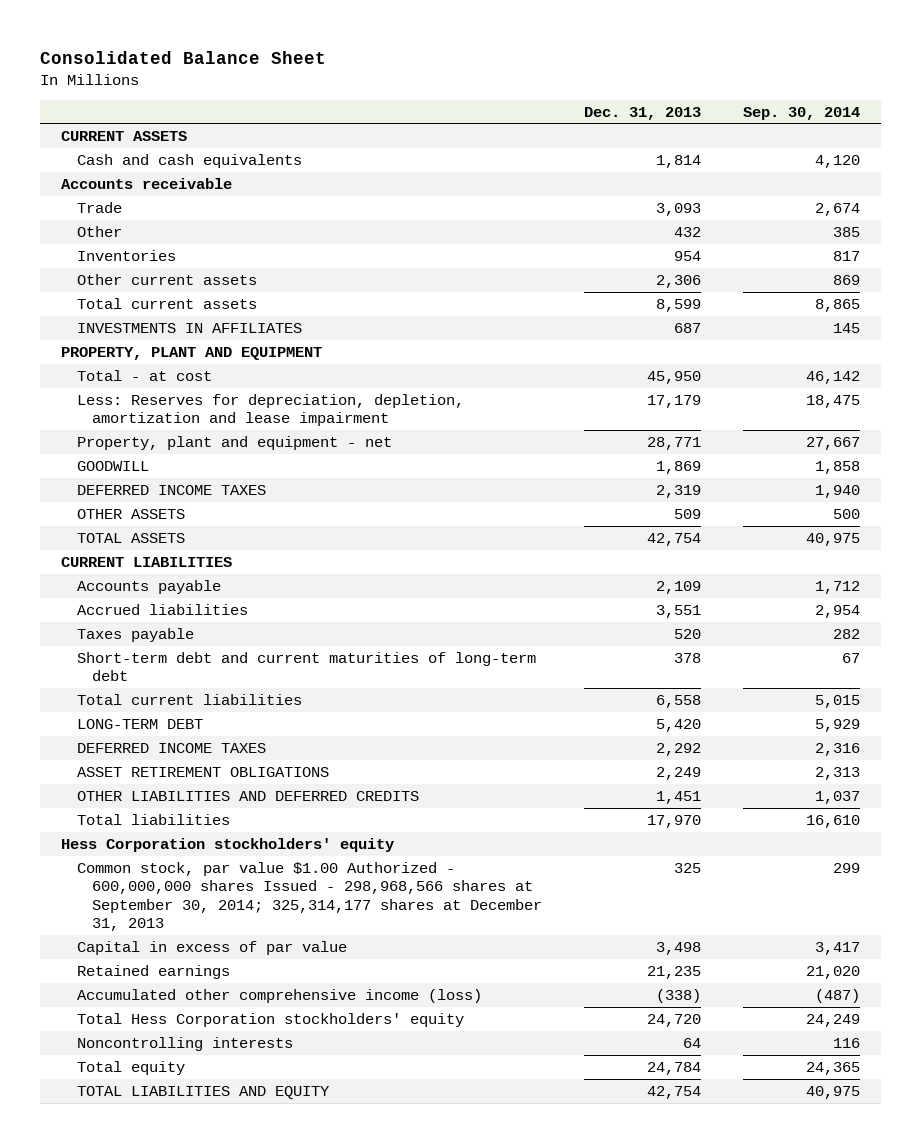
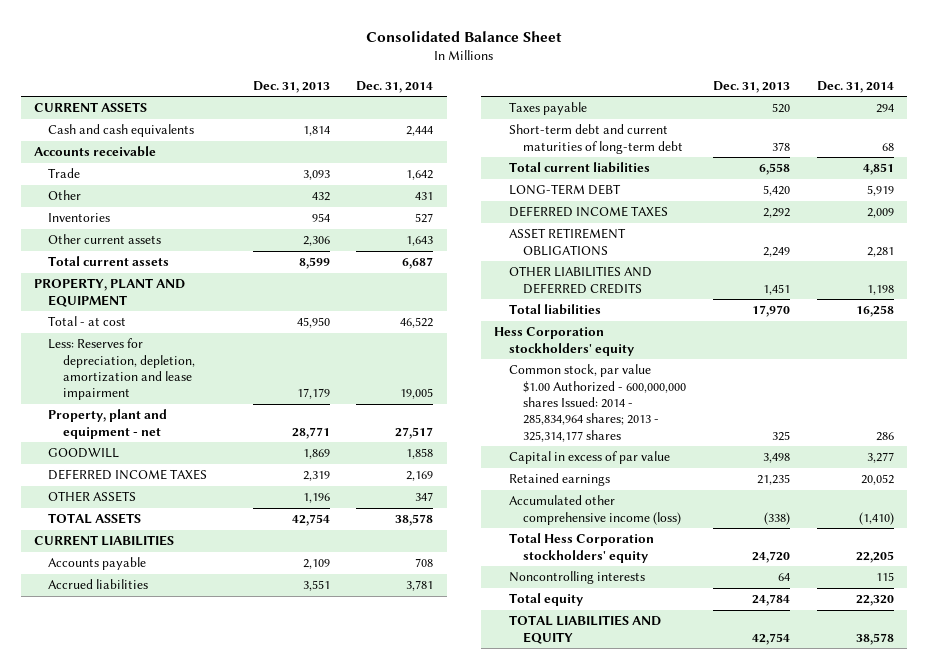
- | Dec. 31, 2013 | Sep. 30, 2014
+ | Dec. 31, 2013 | Dec. 31, 2014
- INVESTMENTS IN AFFILIATES | 687 | 145
- OTHER ASSETS | 509 | 500
+ OTHER ASSETS | 1,196 | 347
- Common stock, par value $1.00 Authorized - 600,000,000 shares Issued - 298,968,566 shares at September 30, 2014; 325,314,177 shares at December 31, 2013 | 325 | 299
+ Common stock, par value $1.00 Authorized - 600,000,000 shares Issued: 2014 - 285,834,964 shares; 2013 - 325,314,177 shares | 325 | 286

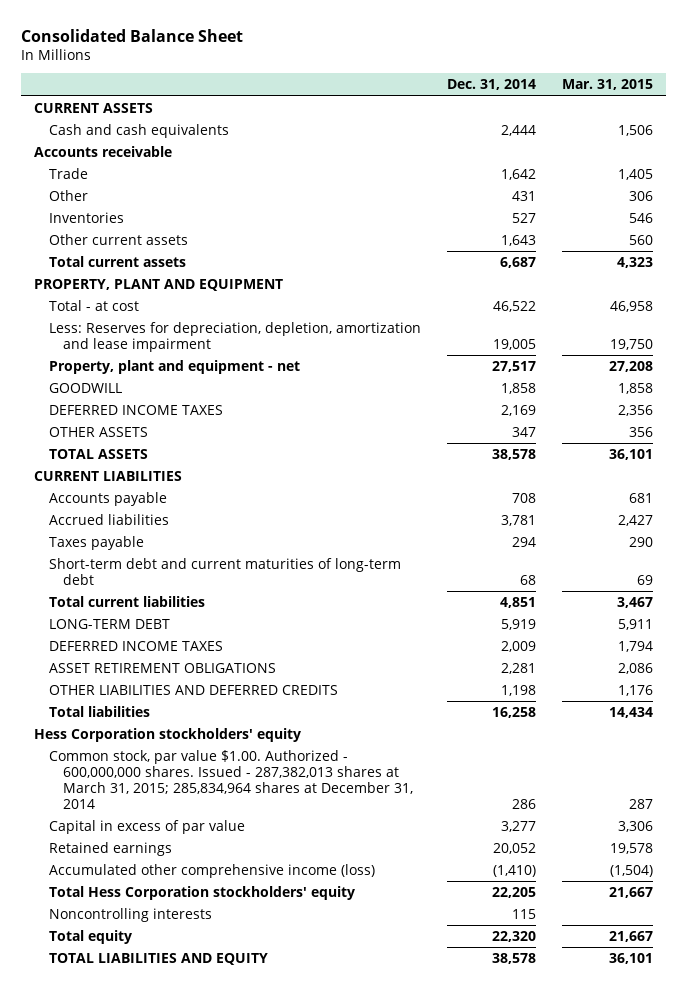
- | Dec. 31, 2013 | Dec. 31, 2014
+ | Dec. 31, 2014 | Mar. 31, 2015
- Common stock, par value $1.00 Authorized - 600,000,000 shares Issued: 2014 - 285,834,964 shares; 2013 - 325,314,177 shares | 325 | 286
+ Common stock, par value $1.00. Authorized - 600,000,000 shares. Issued - 287,382,013 shares at March 31, 2015; 285,834,964 shares at December 31, 2014 | 286 | 287

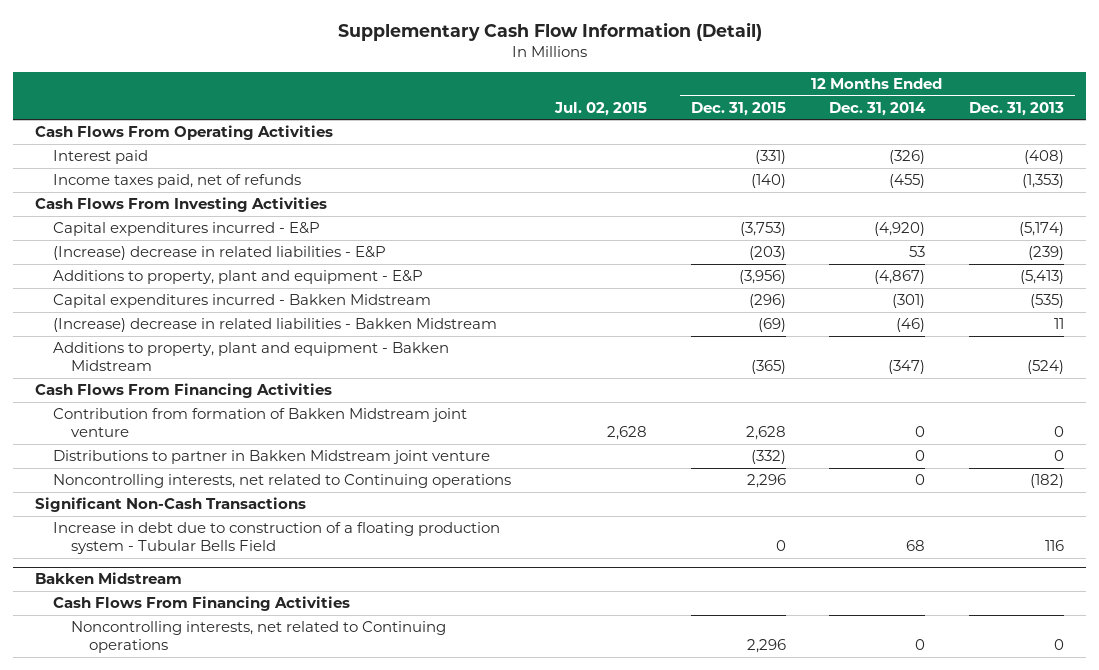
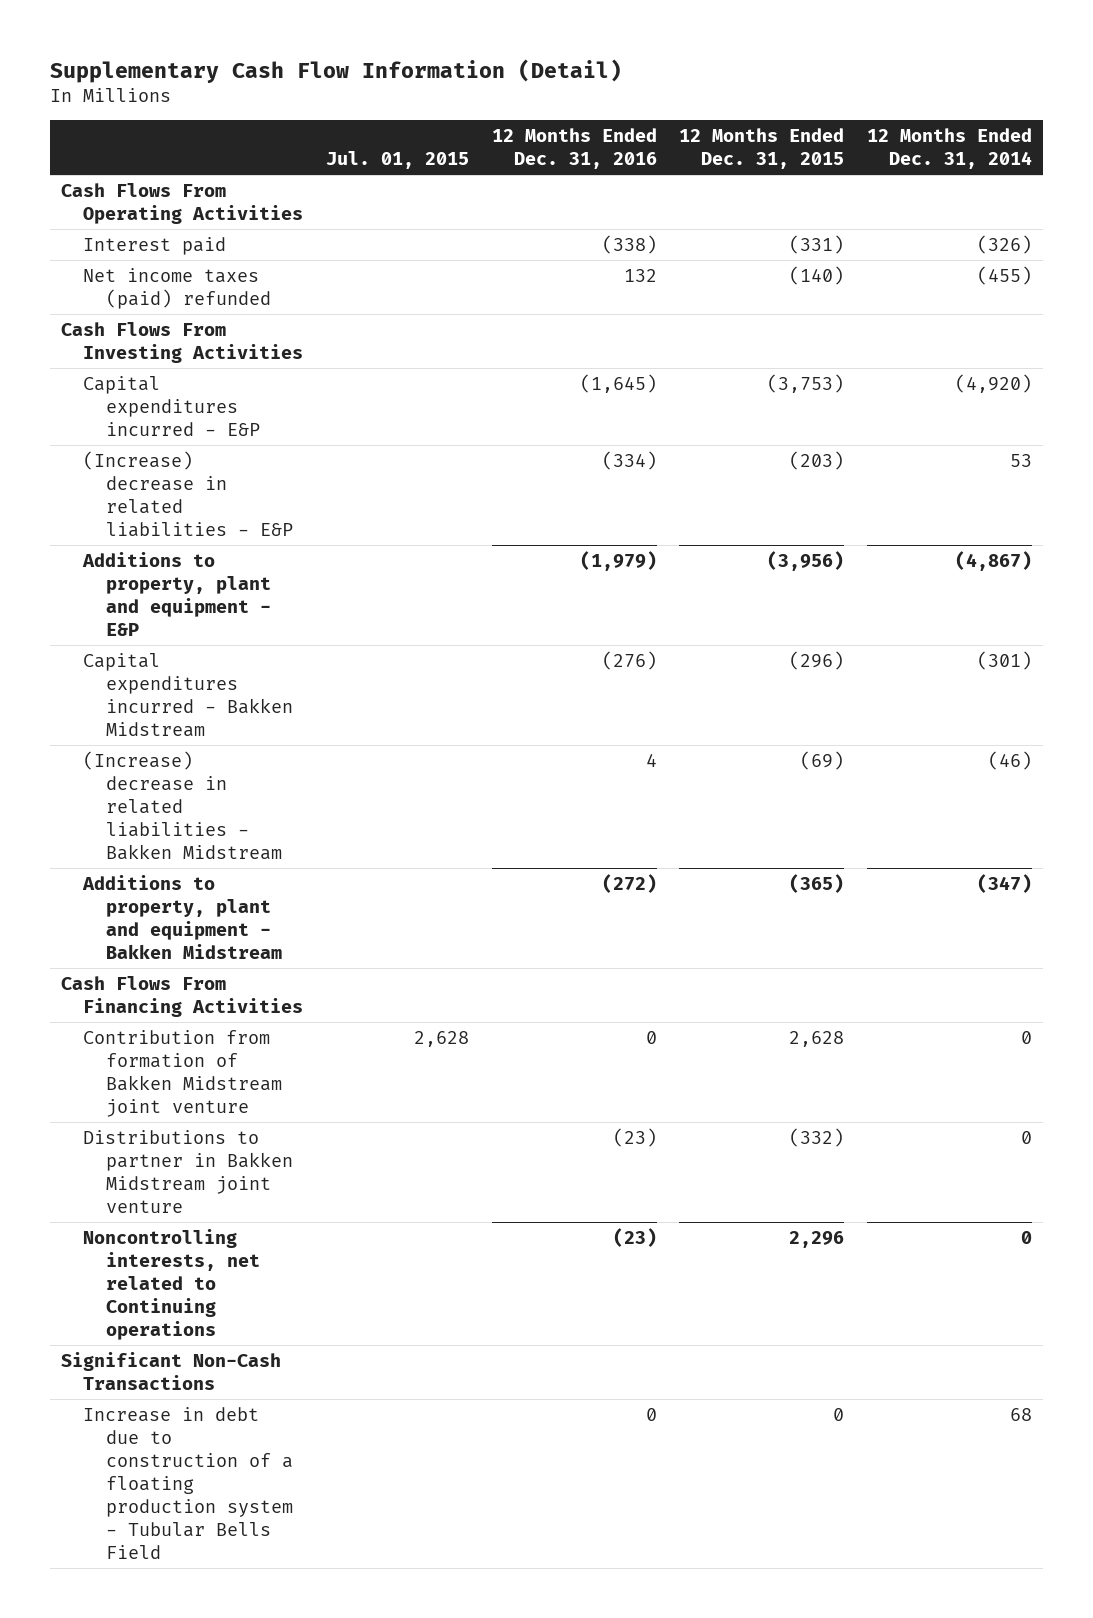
- | Jul. 02, 2015 | 12 Months Ended Dec. 31, 2015 | 12 Months Ended Dec. 31, 2014 | 12 Months Ended Dec. 31, 2013
+ | Jul. 01, 2015 | 12 Months Ended Dec. 31, 2016 | 12 Months Ended Dec. 31, 2015 | 12 Months Ended Dec. 31, 2014
- Income taxes paid, net of refunds | | (140) | (455) | (1,353)
+ Net income taxes (paid) refunded | | 132 | (140) | (455)
- Bakken Midstream
- Cash Flows From Financing Activities
- Noncontrolling interests, net related to Continuing operations | | 2,296 | 0 | 0

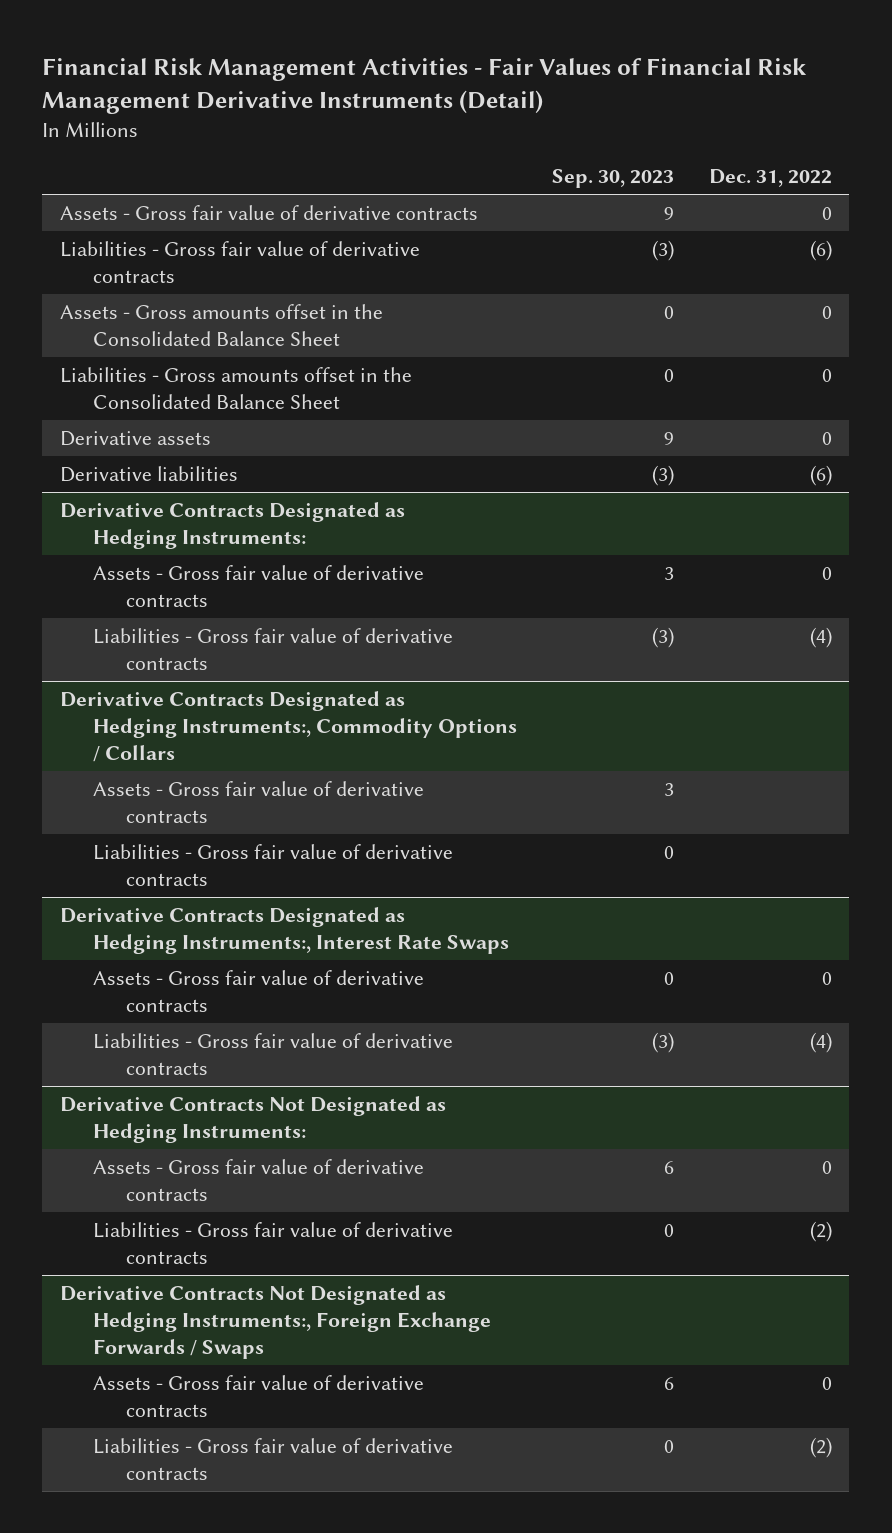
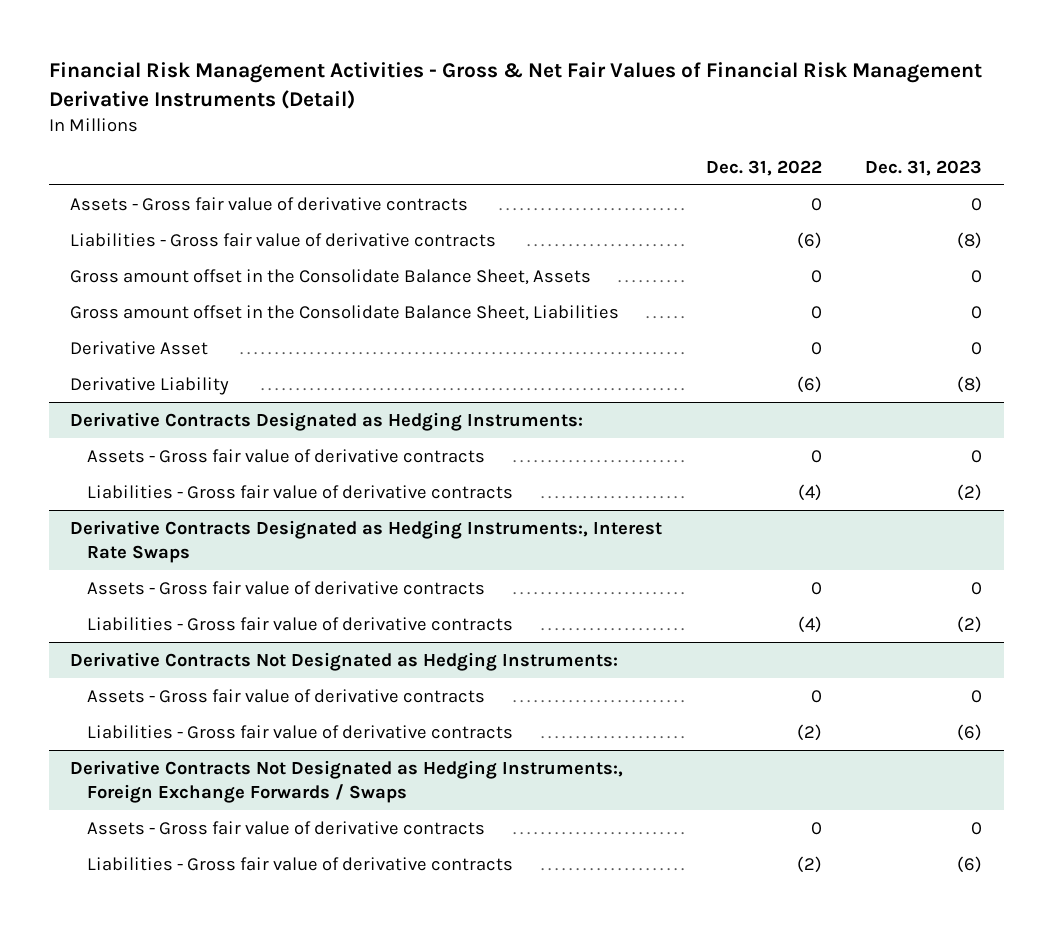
- Financial Risk Management Activities - Fair Values of Financial Risk Management Derivative Instruments (Detail)
+ Financial Risk Management Activities - Gross & Net Fair Values of Financial Risk Management Derivative Instruments (Detail)
- | Sep. 30, 2023 | Dec. 31, 2022
+ | Dec. 31, 2022 | Dec. 31, 2023
- Assets - Gross amounts offset in the Consolidated Balance Sheet | 0 | 0
- Liabilities - Gross amounts offset in the Consolidated Balance Sheet | 0 | 0
- Derivative assets | 9 | 0
- Derivative liabilities | (3) | (6)
+ Gross amount offset in the Consolidate Balance Sheet, Assets | 0 | 0
+ Gross amount offset in the Consolidate Balance Sheet, Liabilities | 0 | 0
+ Derivative Asset | 0 | 0
+ Derivative Liability | (6) | (8)
- Derivative Contracts Designated as Hedging Instruments:, Commodity Options / Collars
- Assets - Gross fair value of derivative contracts | 3 |
- Liabilities - Gross fair value of derivative contracts | 0 |

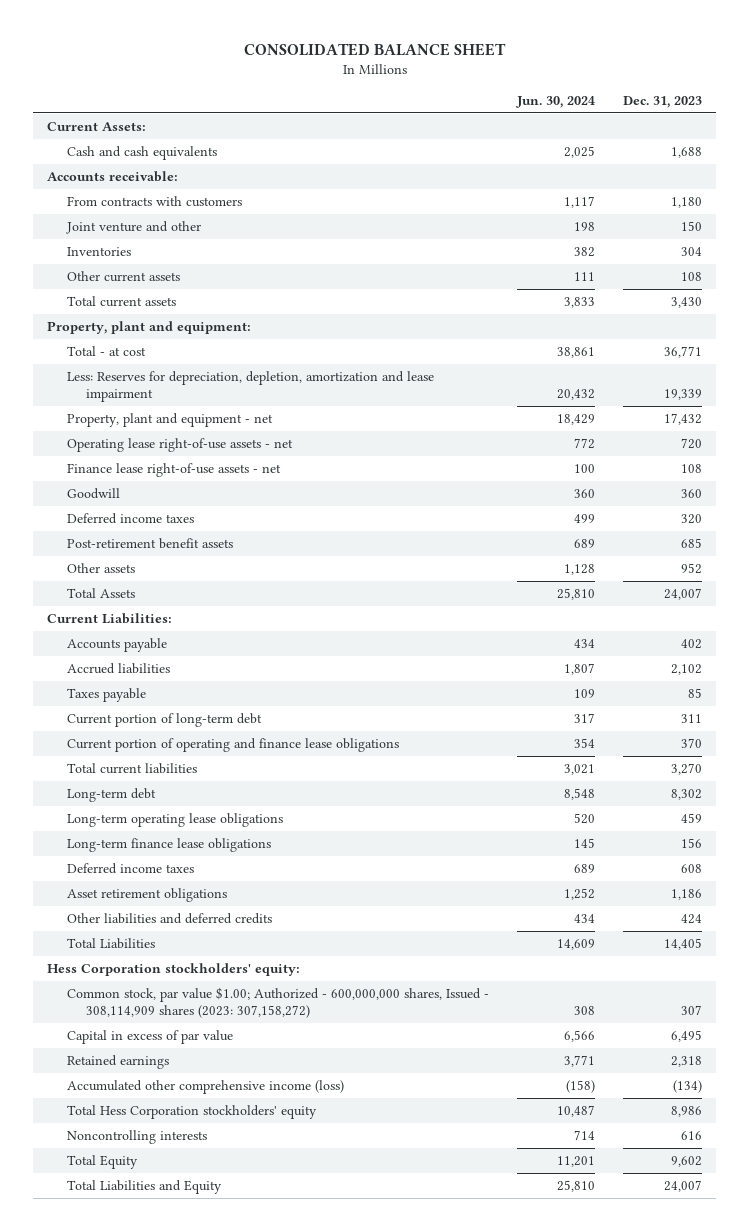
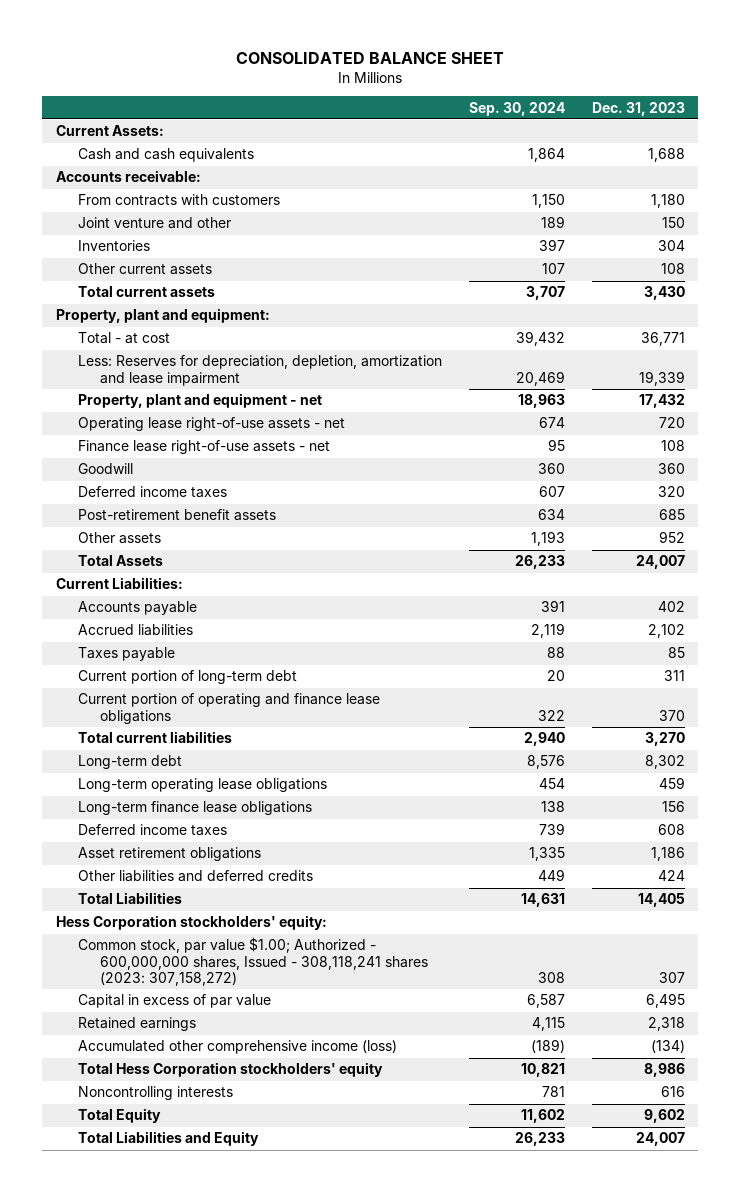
- | Jun. 30, 2024 | Dec. 31, 2023
+ | Sep. 30, 2024 | Dec. 31, 2023
- Common stock, par value $1.00; Authorized - 600,000,000 shares, Issued - 308,114,909 shares (2023: 307,158,272) | 308 | 307
+ Common stock, par value $1.00; Authorized - 600,000,000 shares, Issued - 308,118,241 shares (2023: 307,158,272) | 308 | 307

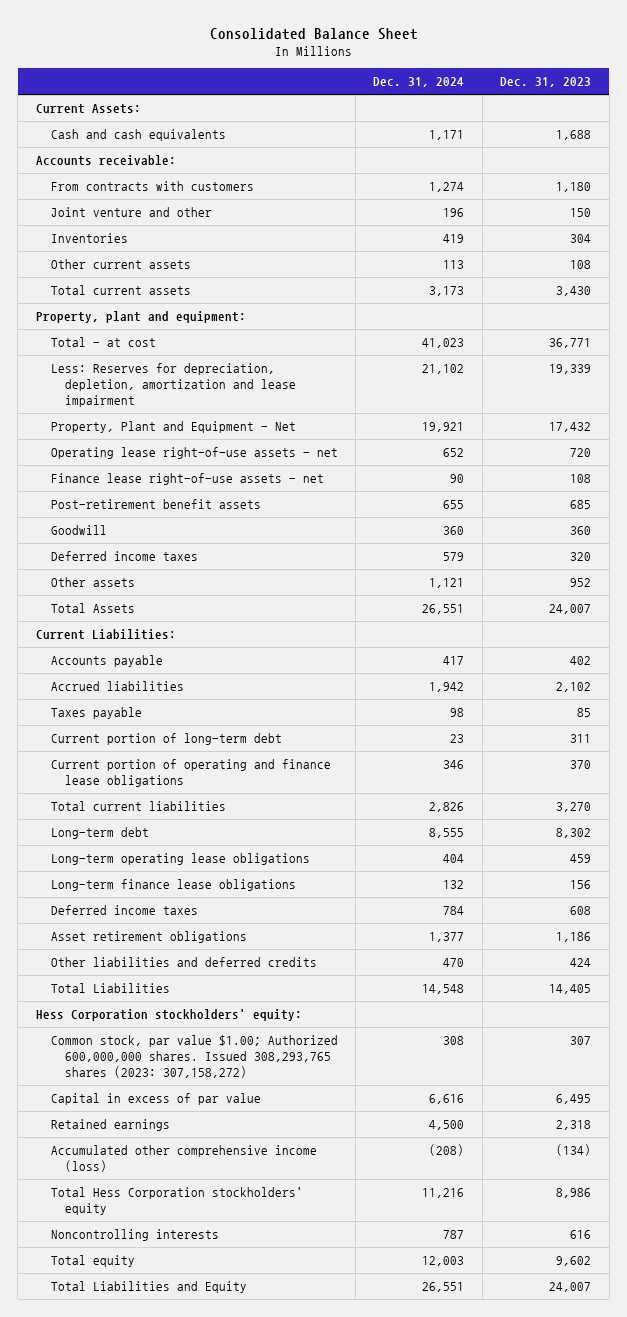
- CONSOLIDATED BALANCE SHEET
+ Consolidated Balance Sheet
- | Sep. 30, 2024 | Dec. 31, 2023
+ | Dec. 31, 2024 | Dec. 31, 2023
- Property, plant and equipment - net | 18,963 | 17,432
+ Property, Plant and Equipment - Net | 19,921 | 17,432
moved up: Post-retirement benefit assets | 655 | 685
- Common stock, par value $1.00; Authorized - 600,000,000 shares, Issued - 308,118,241 shares (2023: 307,158,272) | 308 | 307
+ Common stock, par value $1.00; Authorized 600,000,000 shares. Issued 308,293,765 shares (2023: 307,158,272) | 308 | 307
- Total Equity | 11,602 | 9,602
+ Total equity | 12,003 | 9,602

